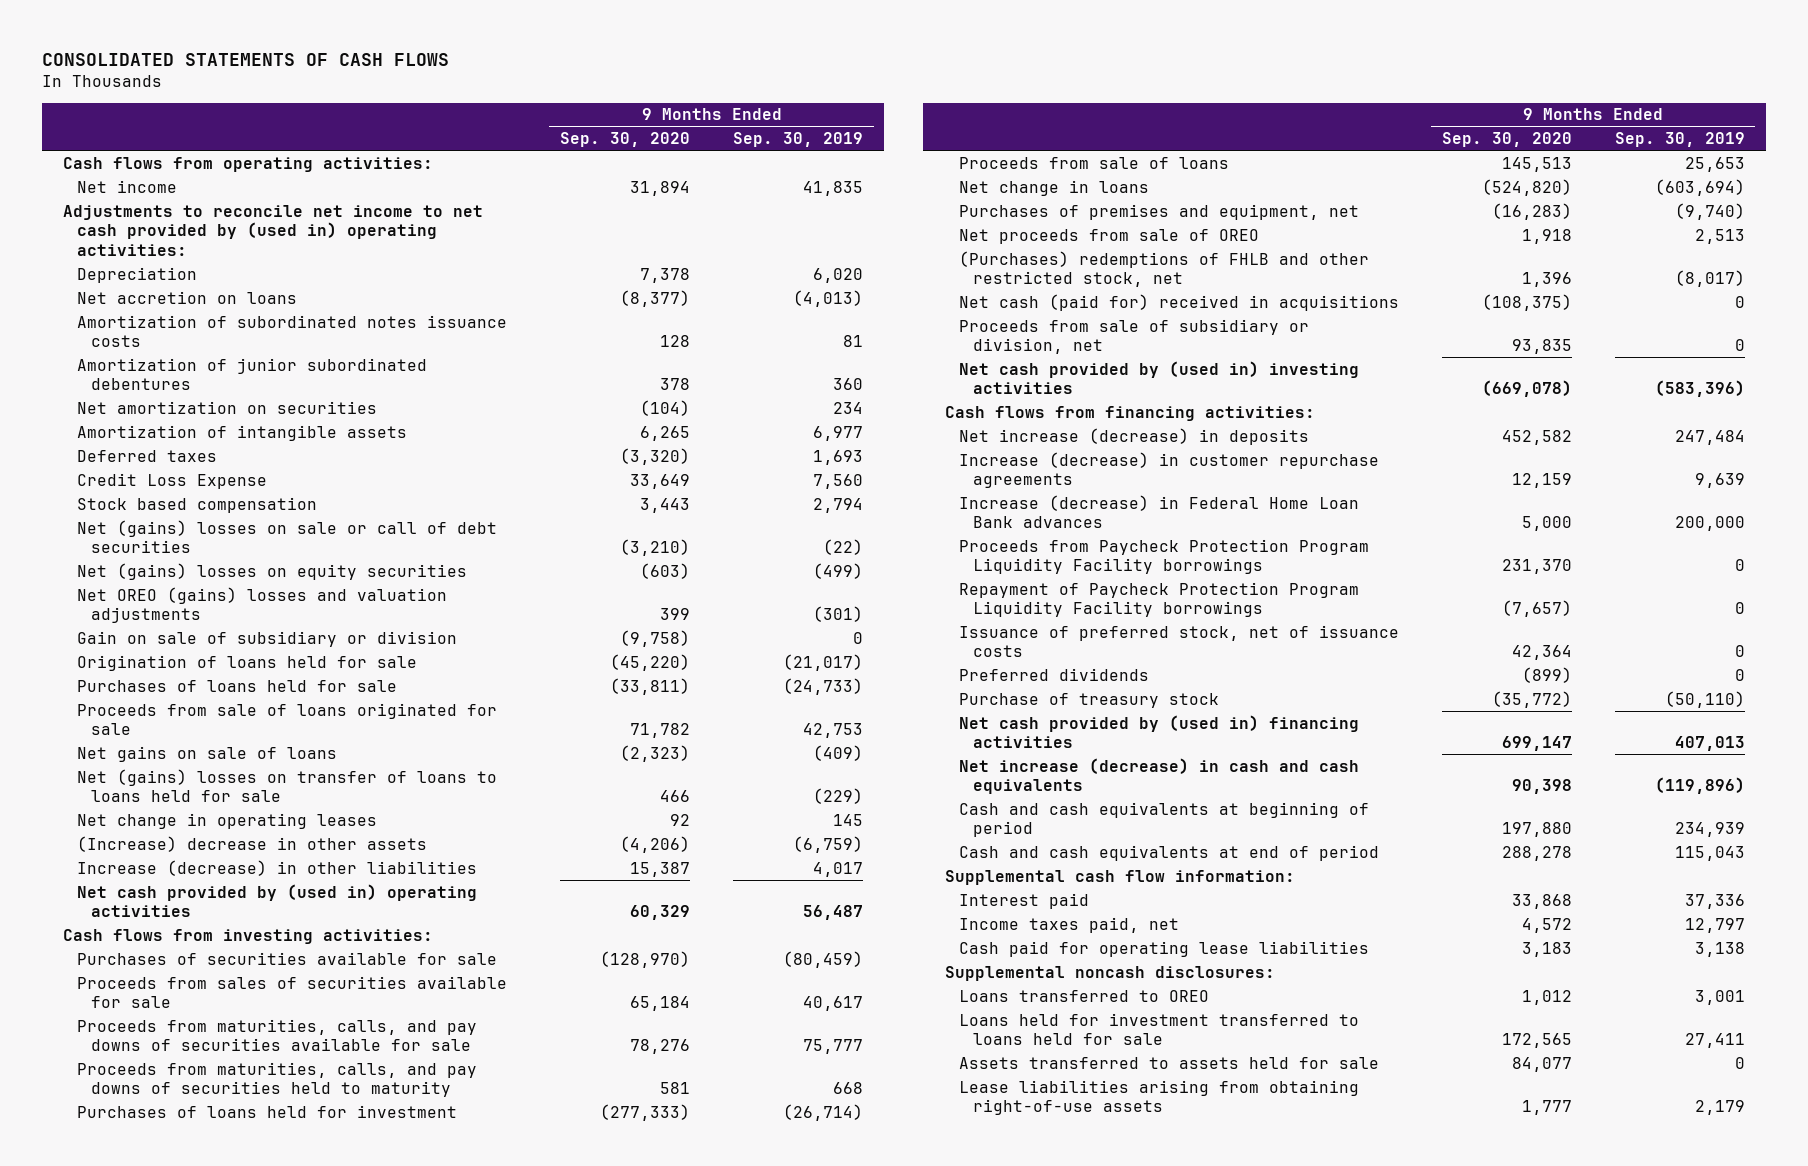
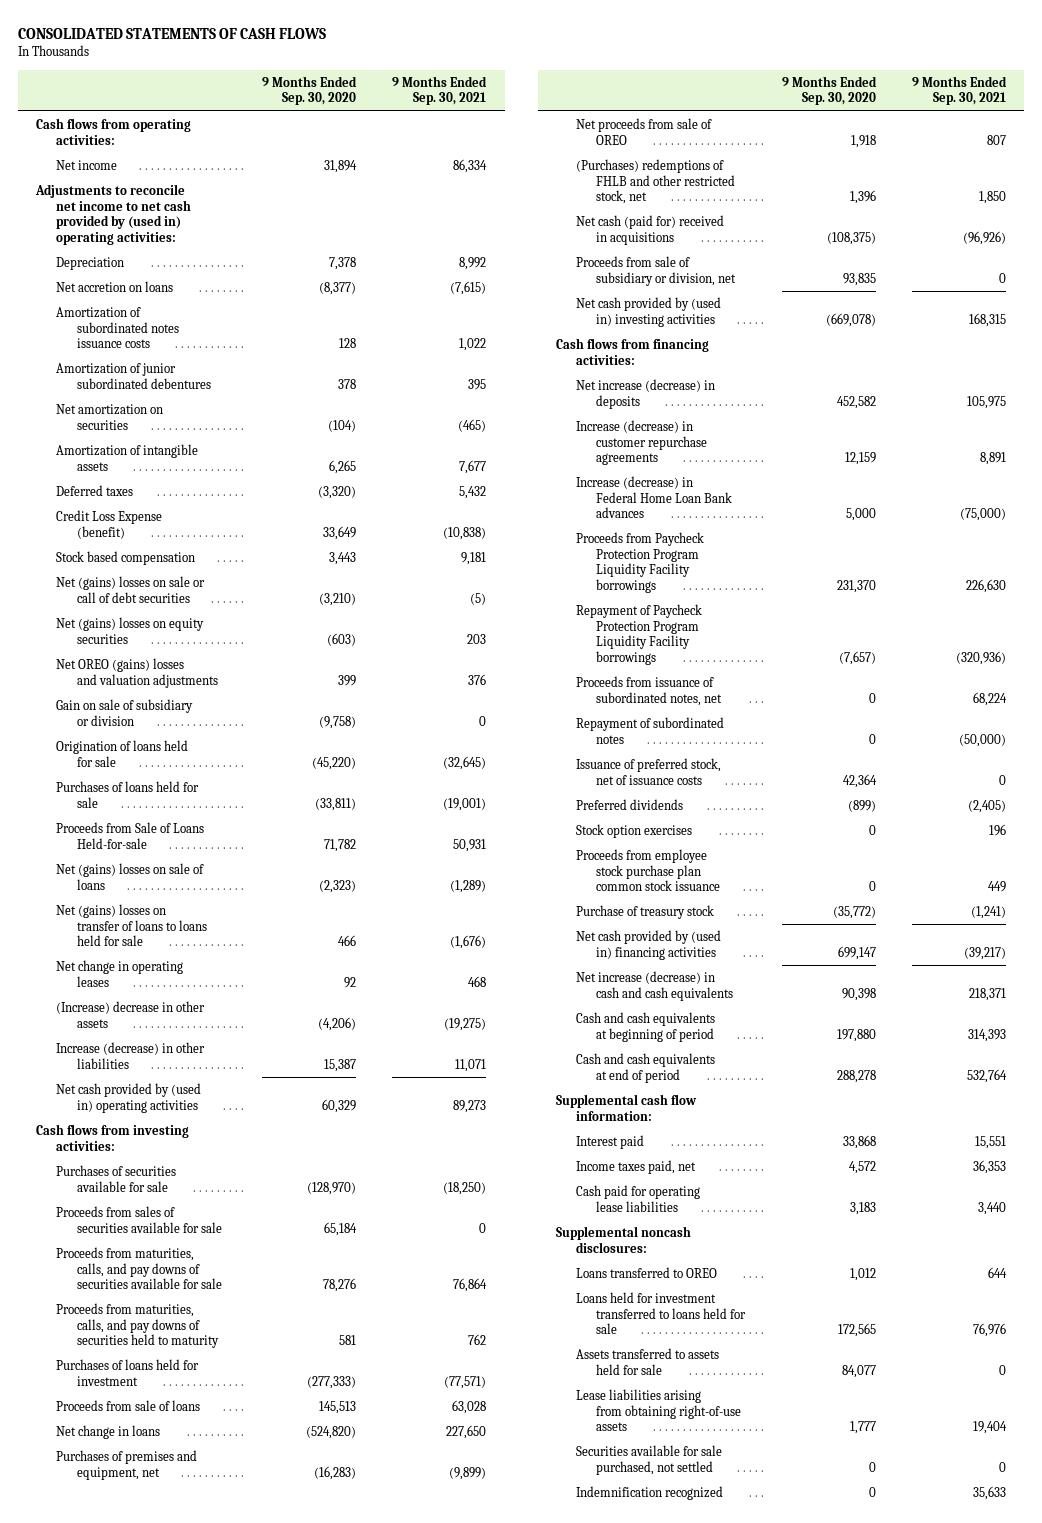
- | 9 Months Ended Sep. 30, 2020 | 9 Months Ended Sep. 30, 2019
+ | 9 Months Ended Sep. 30, 2020 | 9 Months Ended Sep. 30, 2021
- Credit Loss Expense | 33,649 | 7,560
+ Credit Loss Expense (benefit) | 33,649 | (10,838)
- Proceeds from sale of loans originated for sale | 71,782 | 42,753
- Net gains on sale of loans | (2,323) | (409)
+ Proceeds from Sale of Loans Held-for-sale | 71,782 | 50,931
+ Net (gains) losses on sale of loans | (2,323) | (1,289)
+ Proceeds from issuance of subordinated notes, net | 0 | 68,224
+ Repayment of subordinated notes | 0 | (50,000)
+ Stock option exercises | 0 | 196
+ Proceeds from employee stock purchase plan common stock issuance | 0 | 449
+ Securities available for sale purchased, not settled | 0 | 0
+ Indemnification recognized | 0 | 35,633

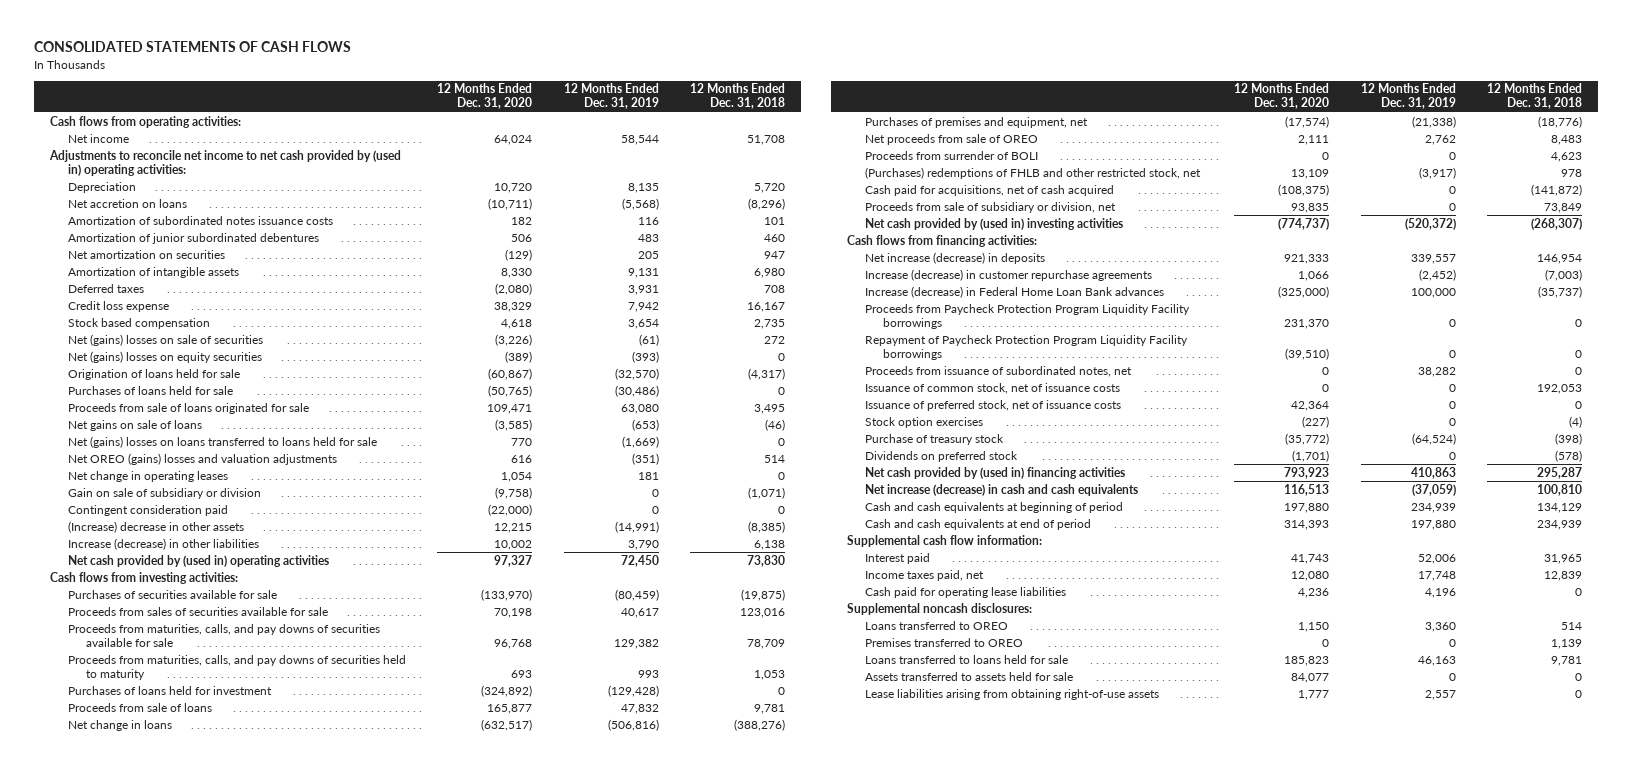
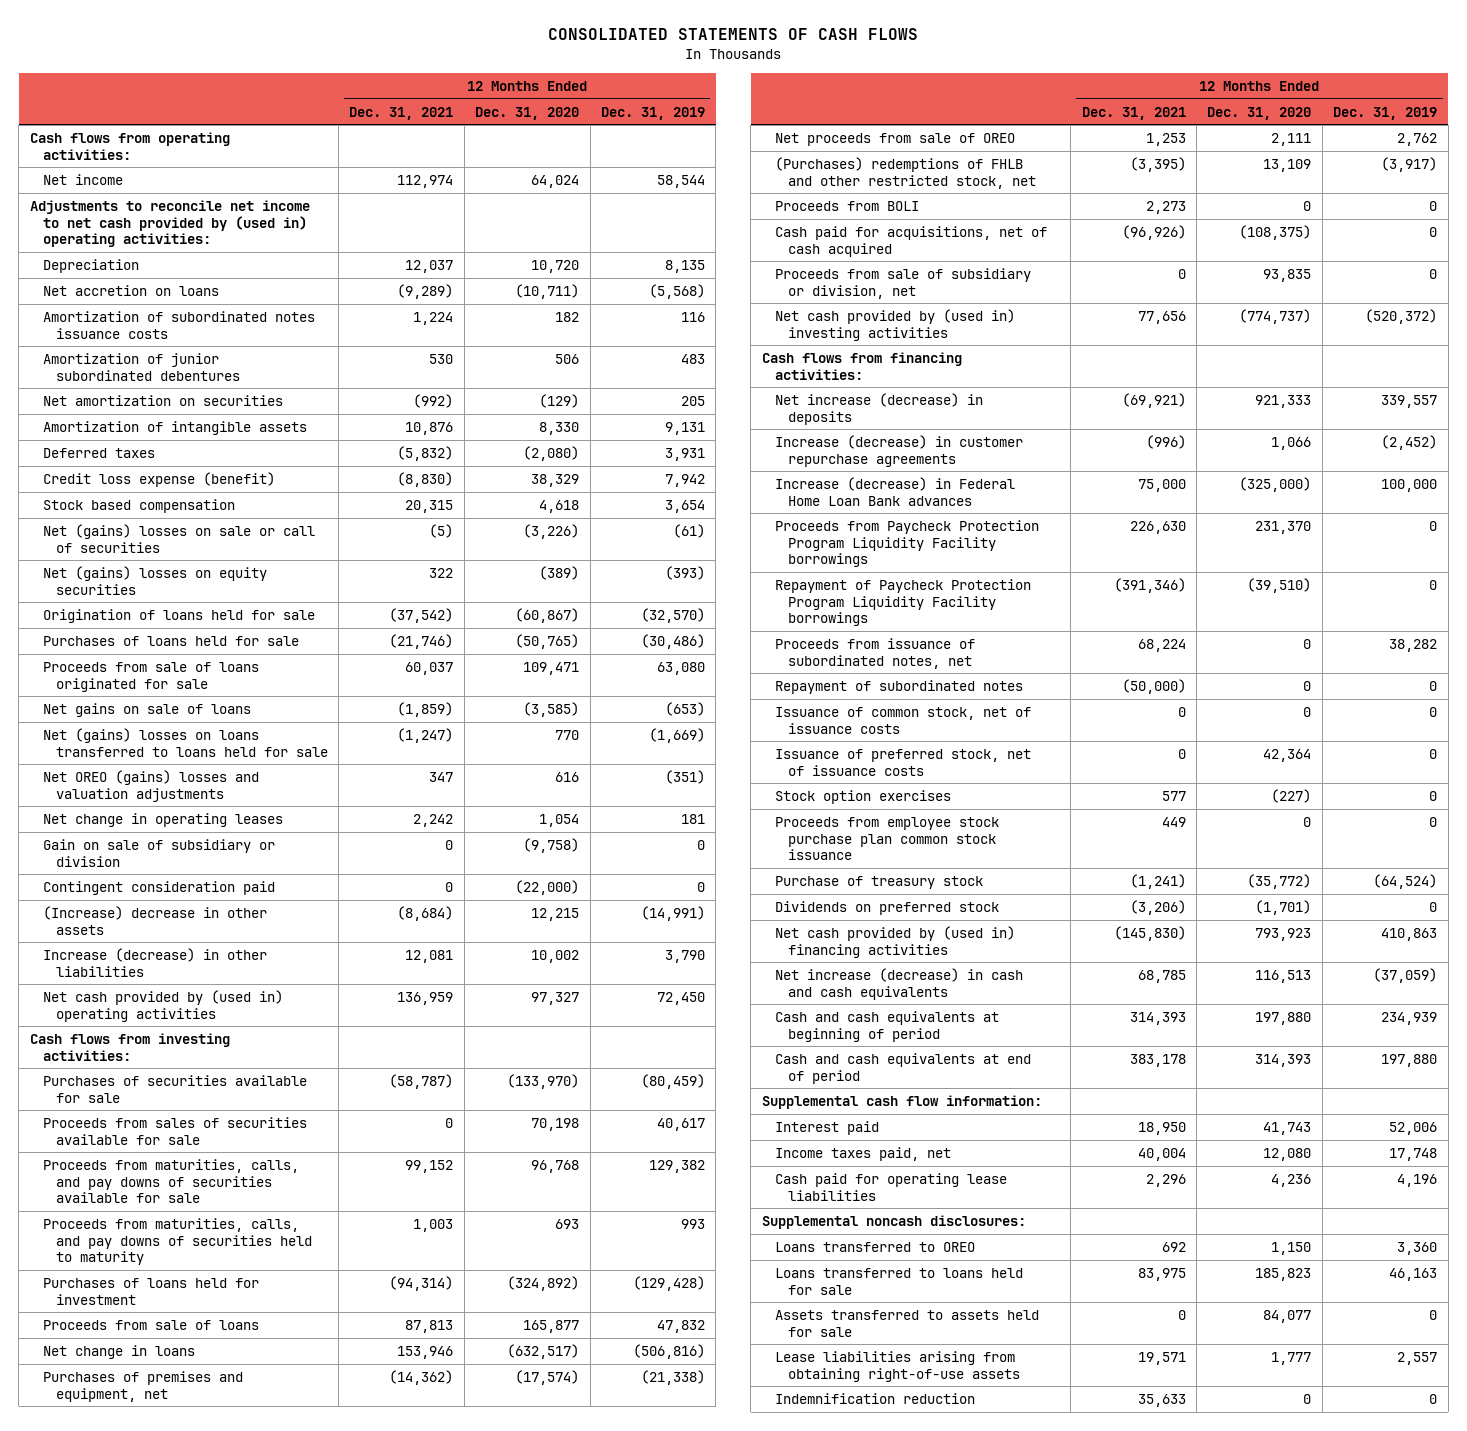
- | 12 Months Ended Dec. 31, 2020 | 12 Months Ended Dec. 31, 2019 | 12 Months Ended Dec. 31, 2018
+ | 12 Months Ended Dec. 31, 2021 | 12 Months Ended Dec. 31, 2020 | 12 Months Ended Dec. 31, 2019
- Credit loss expense | 38,329 | 7,942 | 16,167
+ Credit loss expense (benefit) | (8,830) | 38,329 | 7,942
- Net (gains) losses on sale of securities | (3,226) | (61) | 272
+ Net (gains) losses on sale or call of securities | (5) | (3,226) | (61)
- Proceeds from surrender of BOLI | 0 | 0 | 4,623
+ Proceeds from BOLI | 2,273 | 0 | 0
+ Repayment of subordinated notes | (50,000) | 0 | 0
+ Proceeds from employee stock purchase plan common stock issuance | 449 | 0 | 0
- Premises transferred to OREO | 0 | 0 | 1,139
+ Indemnification reduction | 35,633 | 0 | 0

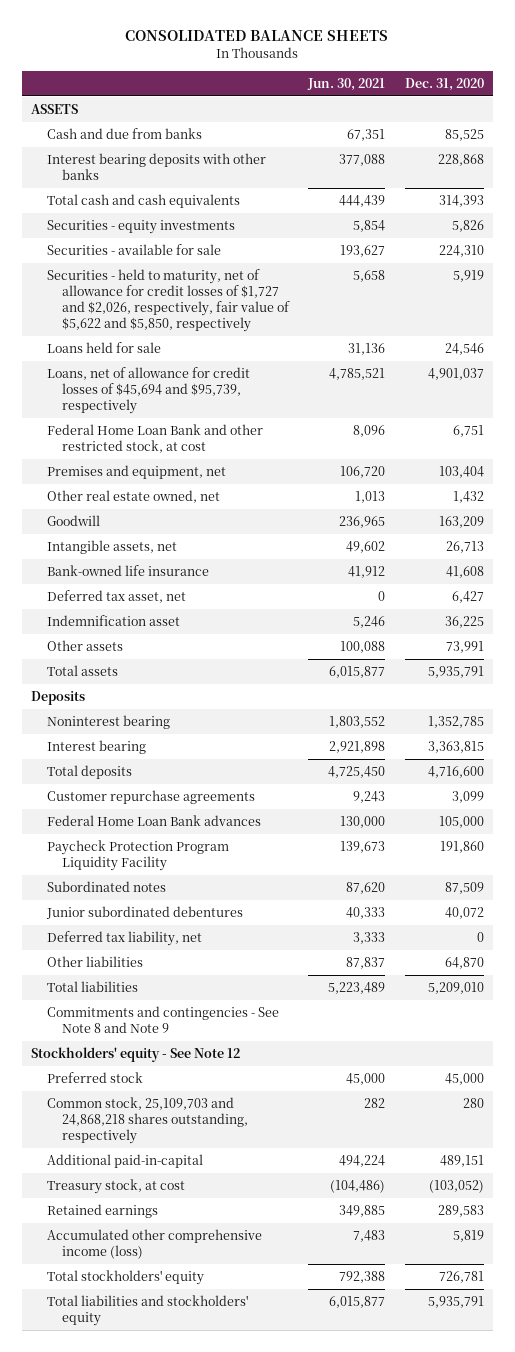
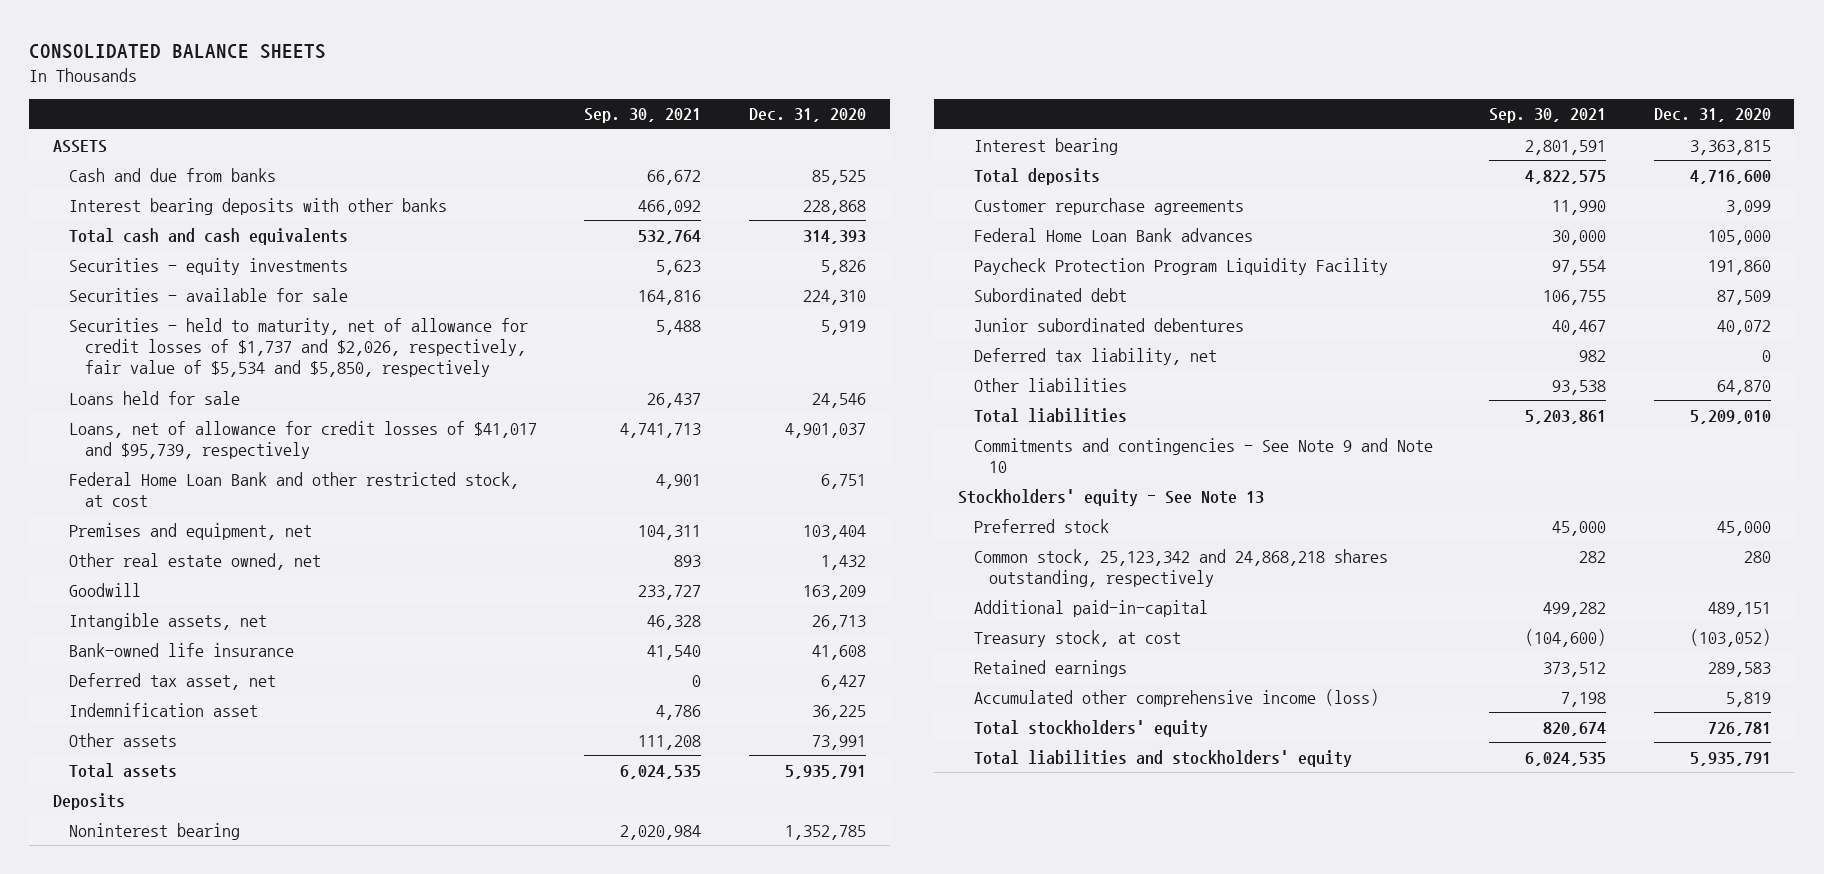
- | Jun. 30, 2021 | Dec. 31, 2020
+ | Sep. 30, 2021 | Dec. 31, 2020
- Securities - held to maturity, net of allowance for credit losses of $1,727 and $2,026, respectively, fair value of $5,622 and $5,850, respectively | 5,658 | 5,919
+ Securities - held to maturity, net of allowance for credit losses of $1,737 and $2,026, respectively, fair value of $5,534 and $5,850, respectively | 5,488 | 5,919
- Loans, net of allowance for credit losses of $45,694 and $95,739, respectively | 4,785,521 | 4,901,037
+ Loans, net of allowance for credit losses of $41,017 and $95,739, respectively | 4,741,713 | 4,901,037
- Subordinated notes | 87,620 | 87,509
+ Subordinated debt | 106,755 | 87,509
- Commitments and contingencies - See Note 8 and Note 9
- Stockholders' equity - See Note 12
+ Commitments and contingencies - See Note 9 and Note 10
+ Stockholders' equity - See Note 13
- Common stock, 25,109,703 and 24,868,218 shares outstanding, respectively | 282 | 280
+ Common stock, 25,123,342 and 24,868,218 shares outstanding, respectively | 282 | 280

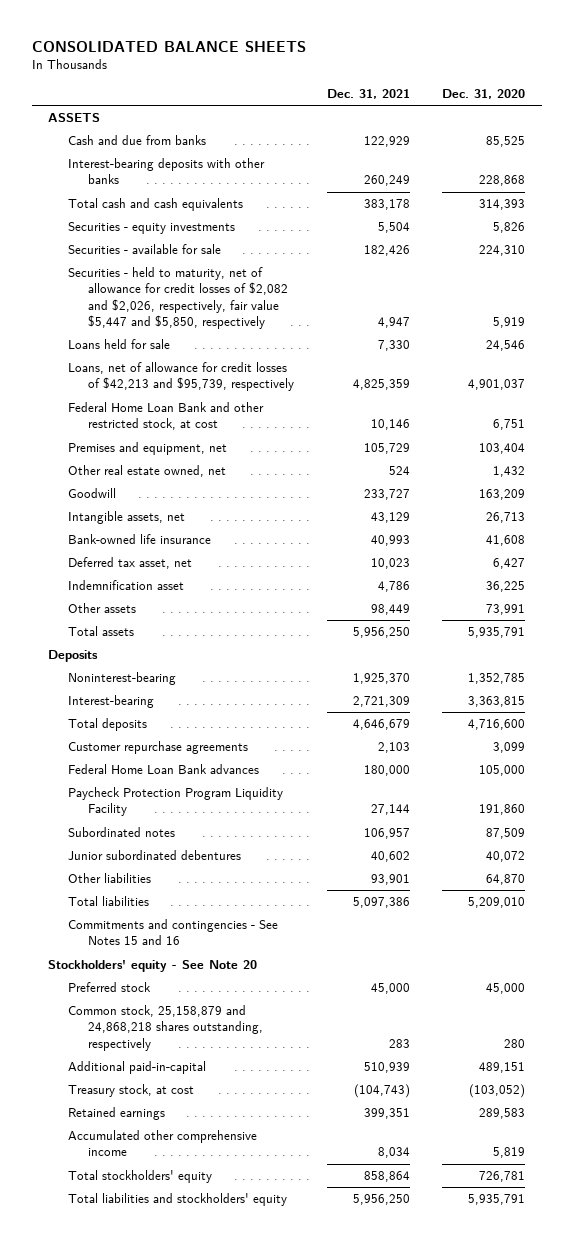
- | Sep. 30, 2021 | Dec. 31, 2020
+ | Dec. 31, 2021 | Dec. 31, 2020
- Interest bearing deposits with other banks | 466,092 | 228,868
+ Interest-bearing deposits with other banks | 260,249 | 228,868
- Securities - held to maturity, net of allowance for credit losses of $1,737 and $2,026, respectively, fair value of $5,534 and $5,850, respectively | 5,488 | 5,919
+ Securities - held to maturity, net of allowance for credit losses of $2,082 and $2,026, respectively, fair value $5,447 and $5,850, respectively | 4,947 | 5,919
- Loans, net of allowance for credit losses of $41,017 and $95,739, respectively | 4,741,713 | 4,901,037
+ Loans, net of allowance for credit losses of $42,213 and $95,739, respectively | 4,825,359 | 4,901,037
- Noninterest bearing | 2,020,984 | 1,352,785
- Interest bearing | 2,801,591 | 3,363,815
+ Noninterest-bearing | 1,925,370 | 1,352,785
+ Interest-bearing | 2,721,309 | 3,363,815
- Subordinated debt | 106,755 | 87,509
+ Subordinated notes | 106,957 | 87,509
- Deferred tax liability, net | 982 | 0
- Commitments and contingencies - See Note 9 and Note 10
- Stockholders' equity - See Note 13
+ Commitments and contingencies - See Notes 15 and 16
+ Stockholders' equity - See Note 20
- Common stock, 25,123,342 and 24,868,218 shares outstanding, respectively | 282 | 280
+ Common stock, 25,158,879 and 24,868,218 shares outstanding, respectively | 283 | 280
- Accumulated other comprehensive income (loss) | 7,198 | 5,819
+ Accumulated other comprehensive income | 8,034 | 5,819

